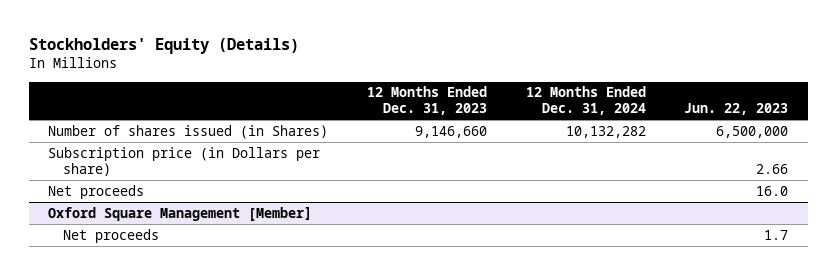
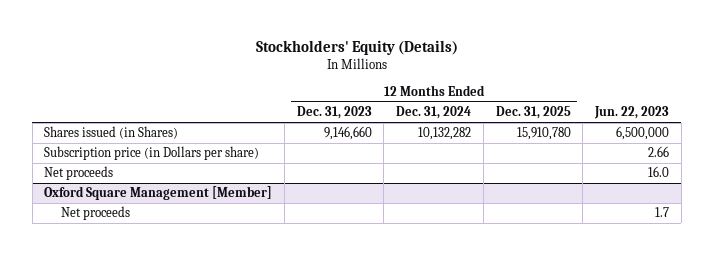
- | 12 Months Ended Dec. 31, 2023 | 12 Months Ended Dec. 31, 2024 | Jun. 22, 2023
+ | 12 Months Ended Dec. 31, 2023 | 12 Months Ended Dec. 31, 2024 | 12 Months Ended Dec. 31, 2025 | Jun. 22, 2023
- Number of shares issued (in Shares) | 9,146,660 | 10,132,282 | 6,500,000
+ Shares issued (in Shares) | 9,146,660 | 10,132,282 | 15,910,780 | 6,500,000

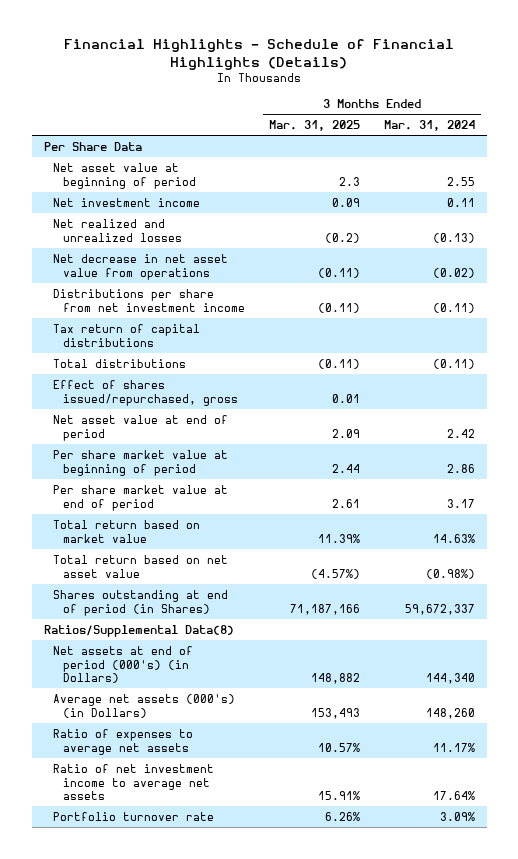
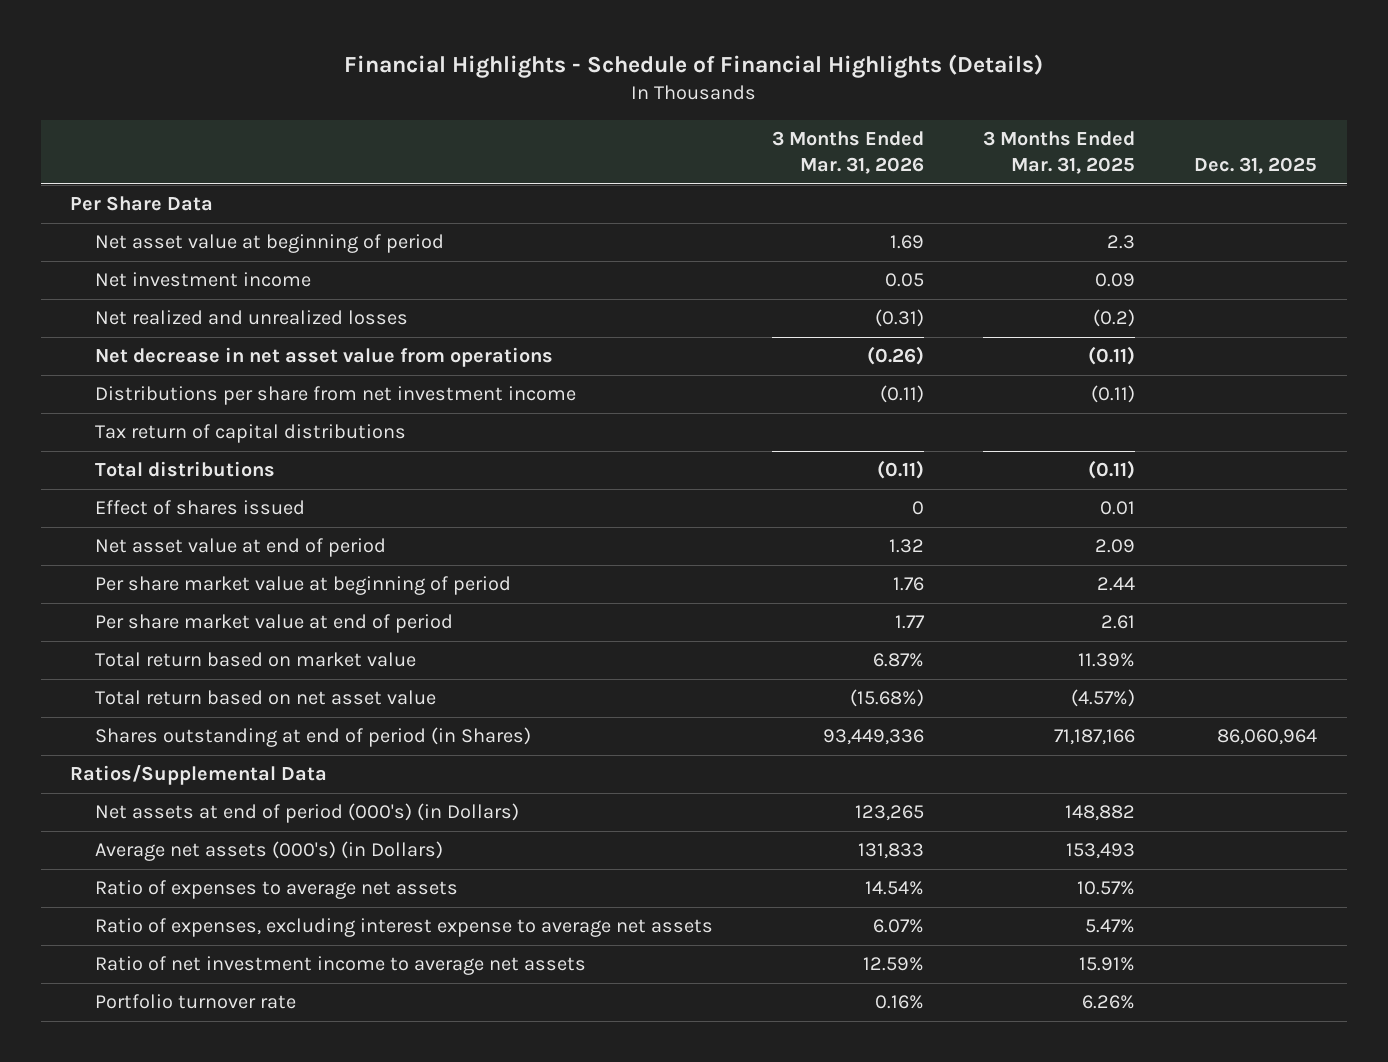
- | 3 Months Ended Mar. 31, 2025 | 3 Months Ended Mar. 31, 2024
+ | 3 Months Ended Mar. 31, 2026 | 3 Months Ended Mar. 31, 2025 | Dec. 31, 2025
- Effect of shares issued/repurchased, gross | 0.01 |
+ Effect of shares issued | 0 | 0.01 |
- Ratios/Supplemental Data(8)
+ Ratios/Supplemental Data
+ Ratio of expenses, excluding interest expense to average net assets | 6.07% | 5.47% |

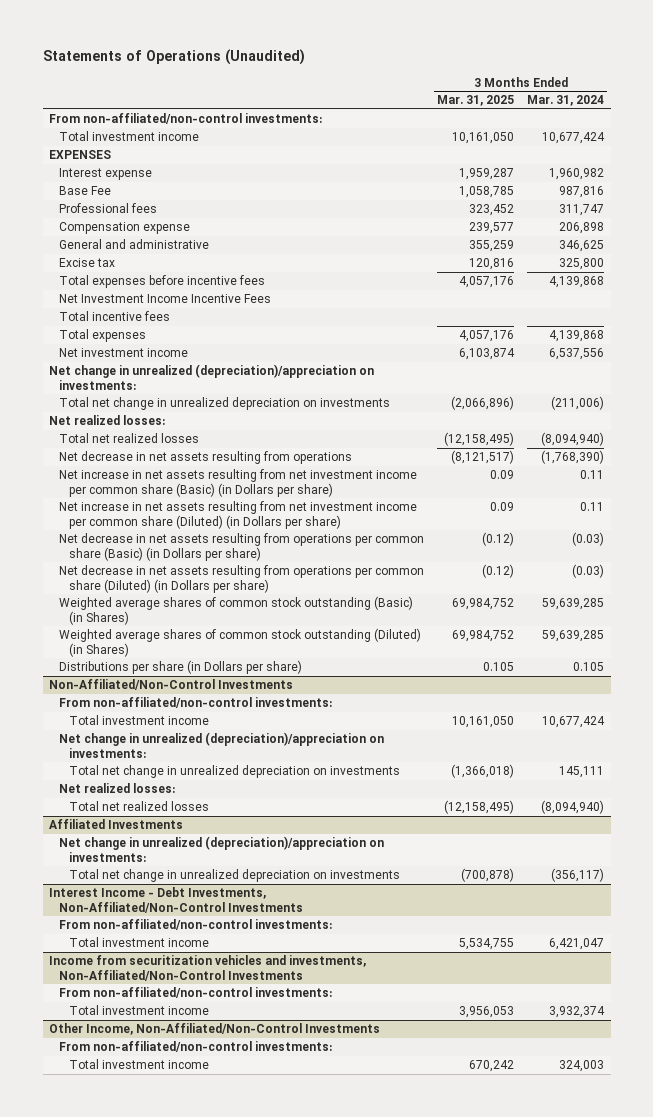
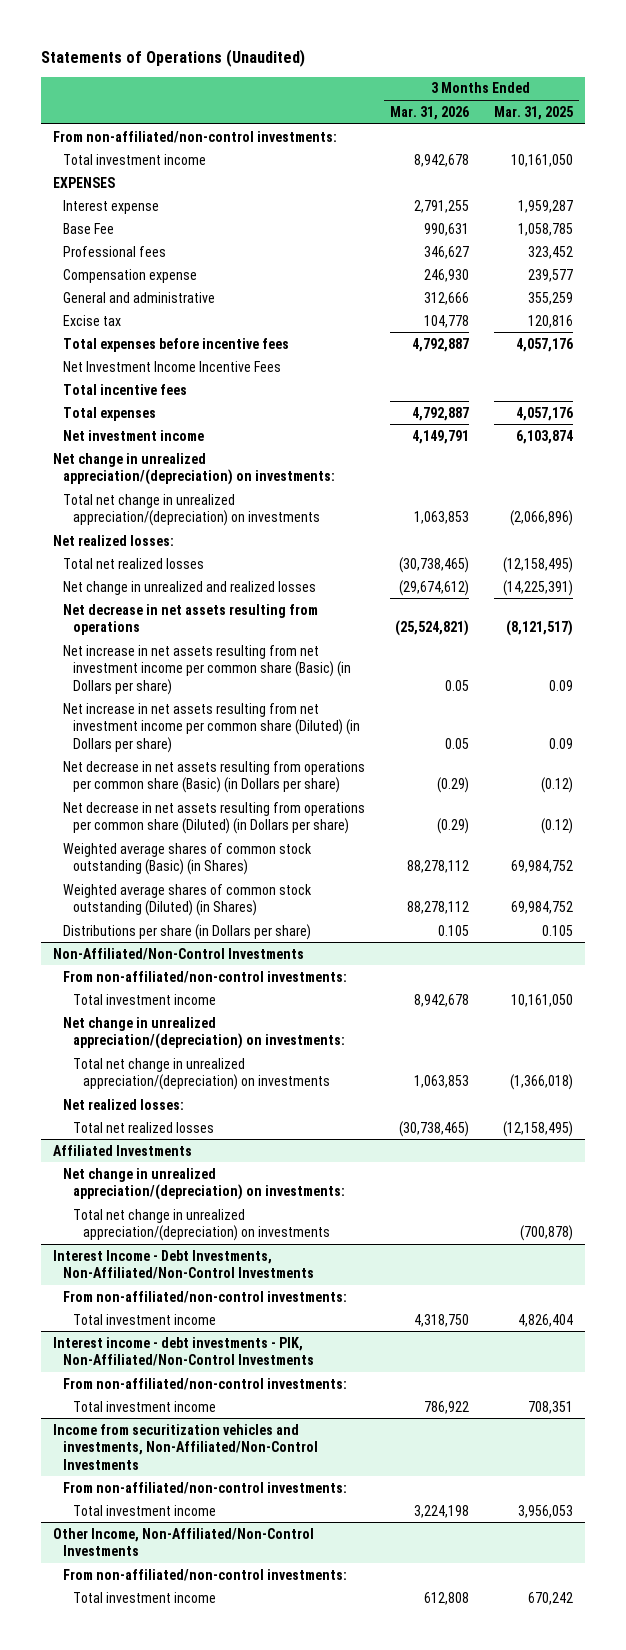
- | 3 Months Ended Mar. 31, 2025 | 3 Months Ended Mar. 31, 2024
+ | 3 Months Ended Mar. 31, 2026 | 3 Months Ended Mar. 31, 2025
- Net change in unrealized (depreciation)/appreciation on investments:
- Total net change in unrealized depreciation on investments | (2,066,896) | (211,006)
+ Net change in unrealized appreciation/(depreciation) on investments:
+ Total net change in unrealized appreciation/(depreciation) on investments | 1,063,853 | (2,066,896)
+ Net change in unrealized and realized losses | (29,674,612) | (14,225,391)
@ Non-Affiliated/Non-Control Investments
- Net change in unrealized (depreciation)/appreciation on investments:
- Total net change in unrealized depreciation on investments | (1,366,018) | 145,111
+ Net change in unrealized appreciation/(depreciation) on investments:
+ Total net change in unrealized appreciation/(depreciation) on investments | 1,063,853 | (1,366,018)
@ Affiliated Investments
- Net change in unrealized (depreciation)/appreciation on investments:
- Total net change in unrealized depreciation on investments | (700,878) | (356,117)
+ Net change in unrealized appreciation/(depreciation) on investments:
+ Total net change in unrealized appreciation/(depreciation) on investments | | (700,878)
@ Interest Income - Debt Investments, Non-Affiliated/Non-Control Investments
- Total investment income | 5,534,755 | 6,421,047
+ Total investment income | 4,318,750 | 4,826,404
+ Interest income - debt investments - PIK, Non-Affiliated/Non-Control Investments
+ From non-affiliated/non-control investments:
+ Total investment income | 786,922 | 708,351

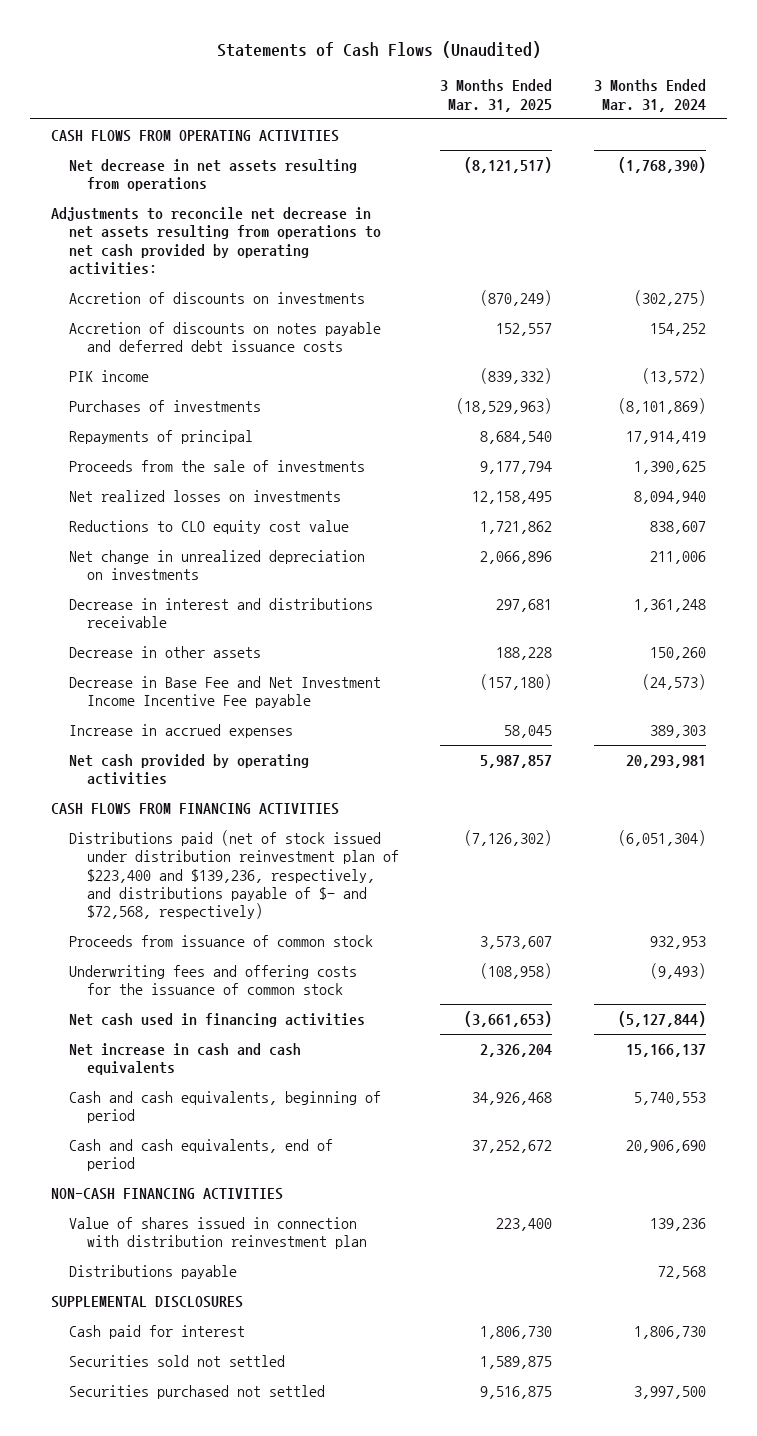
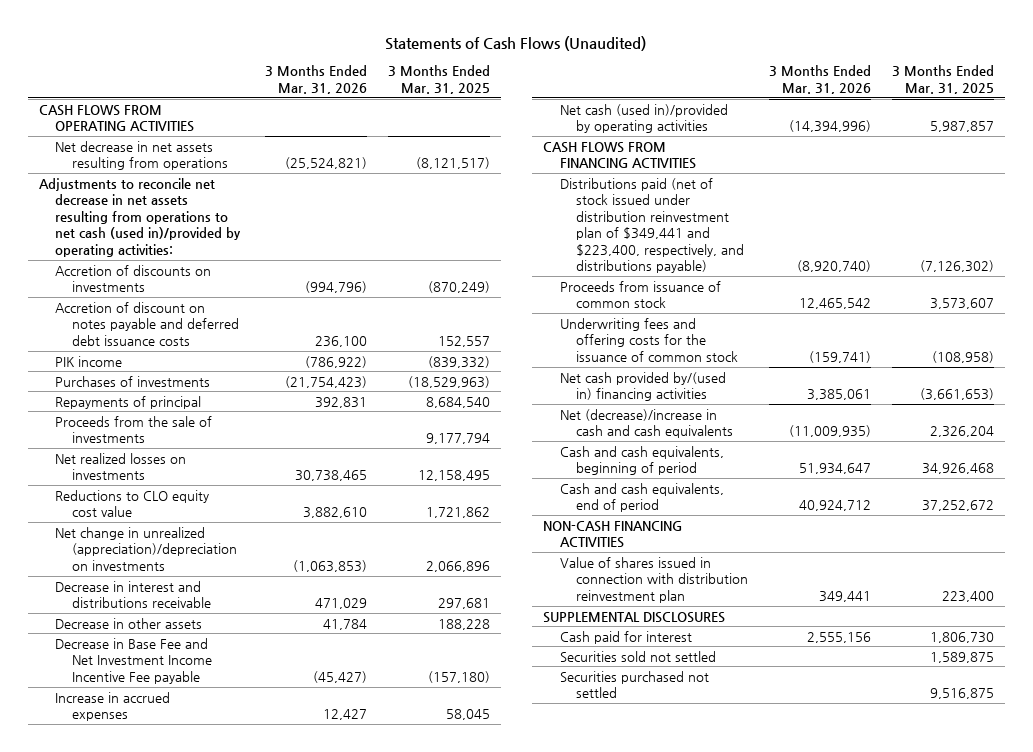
- | 3 Months Ended Mar. 31, 2025 | 3 Months Ended Mar. 31, 2024
+ | 3 Months Ended Mar. 31, 2026 | 3 Months Ended Mar. 31, 2025
- Adjustments to reconcile net decrease in net assets resulting from operations to net cash provided by operating activities:
+ Adjustments to reconcile net decrease in net assets resulting from operations to net cash (used in)/provided by operating activities:
- Accretion of discounts on notes payable and deferred debt issuance costs | 152,557 | 154,252
+ Accretion of discount on notes payable and deferred debt issuance costs | 236,100 | 152,557
- Net change in unrealized depreciation on investments | 2,066,896 | 211,006
+ Net change in unrealized (appreciation)/depreciation on investments | (1,063,853) | 2,066,896
- Net cash provided by operating activities | 5,987,857 | 20,293,981
+ Net cash (used in)/provided by operating activities | (14,394,996) | 5,987,857
- Distributions paid (net of stock issued under distribution reinvestment plan of $223,400 and $139,236, respectively, and distributions payable of $- and $72,568, respectively) | (7,126,302) | (6,051,304)
+ Distributions paid (net of stock issued under distribution reinvestment plan of $349,441 and $223,400, respectively, and distributions payable) | (8,920,740) | (7,126,302)
- Net cash used in financing activities | (3,661,653) | (5,127,844)
- Net increase in cash and cash equivalents | 2,326,204 | 15,166,137
+ Net cash provided by/(used in) financing activities | 3,385,061 | (3,661,653)
+ Net (decrease)/increase in cash and cash equivalents | (11,009,935) | 2,326,204
- Distributions payable | | 72,568

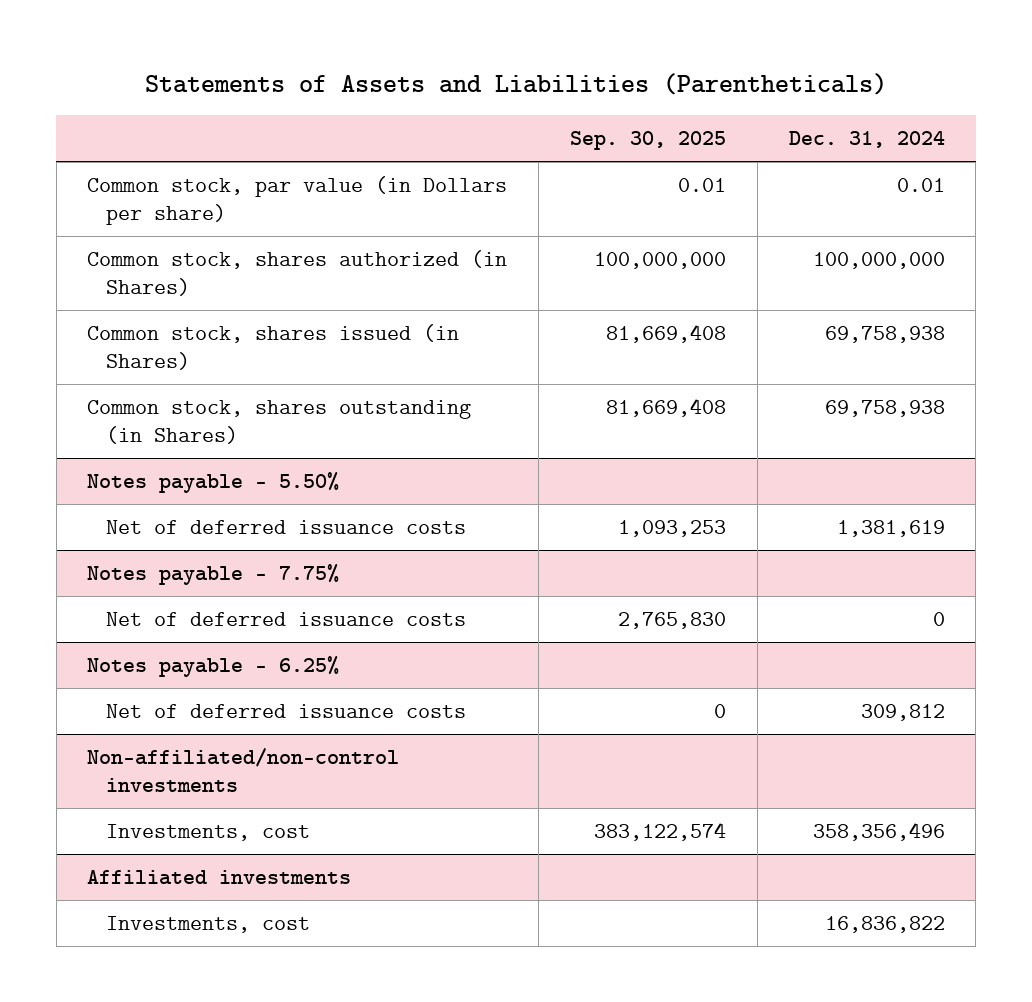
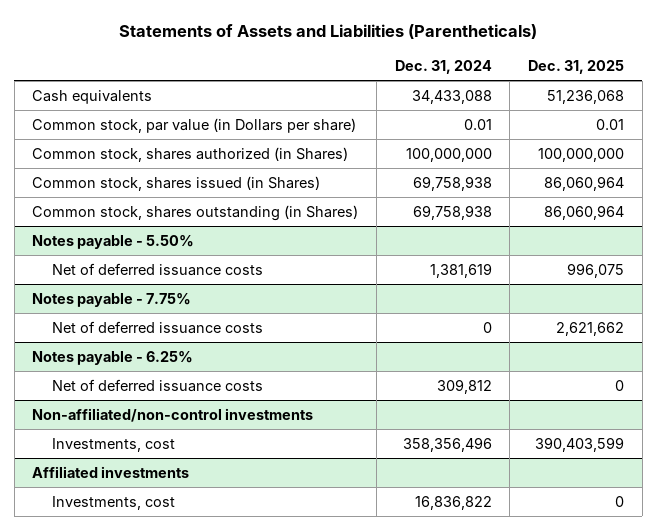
- | Sep. 30, 2025 | Dec. 31, 2024
+ | Dec. 31, 2024 | Dec. 31, 2025
+ Cash equivalents | 34,433,088 | 51,236,068

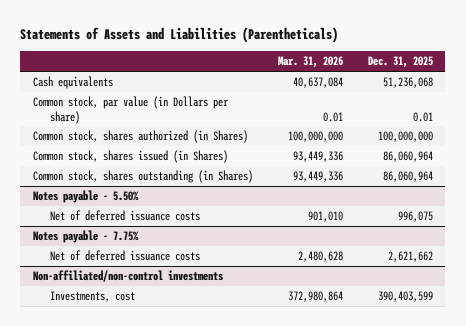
- | Dec. 31, 2024 | Dec. 31, 2025
+ | Mar. 31, 2026 | Dec. 31, 2025
- Notes payable - 6.25%
- Net of deferred issuance costs | 309,812 | 0
- Affiliated investments
- Investments, cost | 16,836,822 | 0

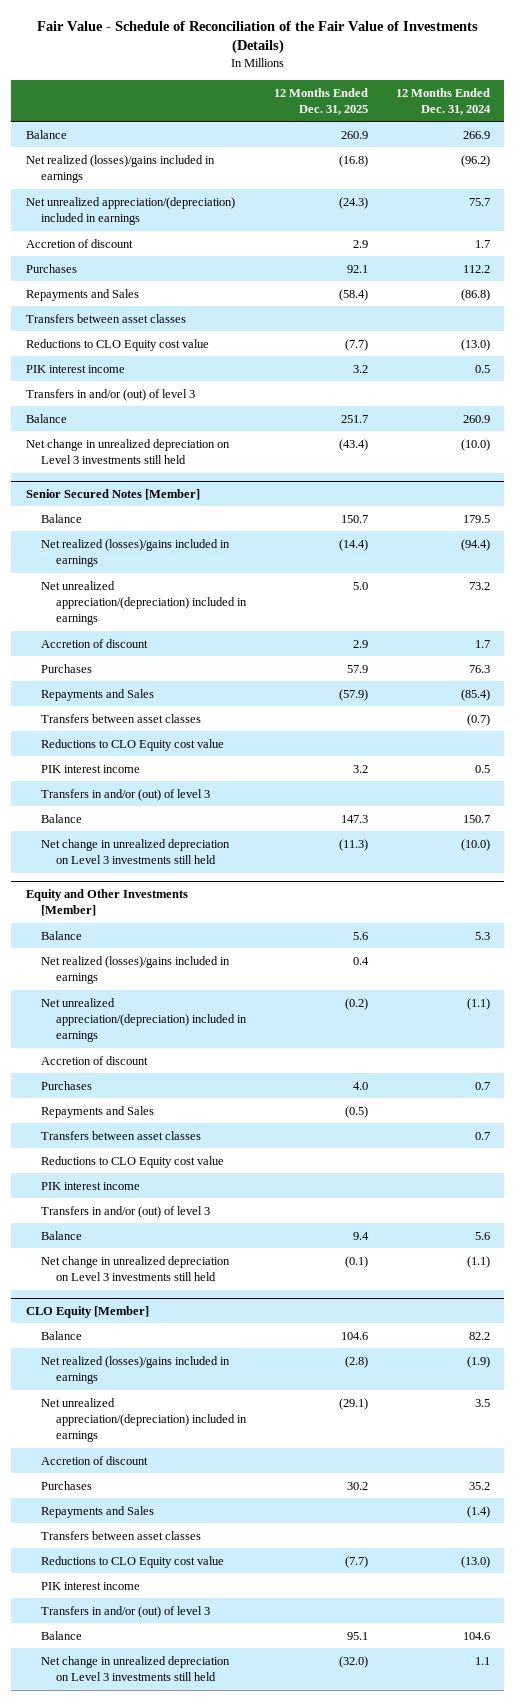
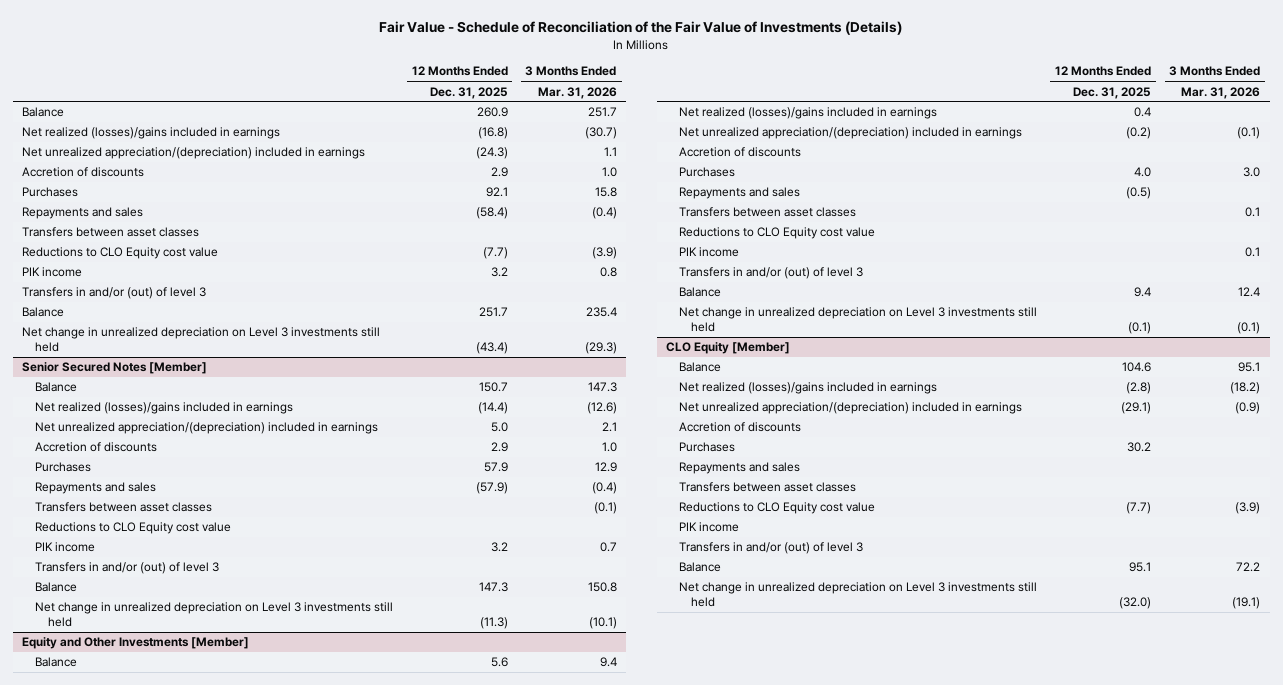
- | 12 Months Ended Dec. 31, 2025 | 12 Months Ended Dec. 31, 2024
+ | 12 Months Ended Dec. 31, 2025 | 3 Months Ended Mar. 31, 2026
- Accretion of discount | 2.9 | 1.7
+ Accretion of discounts | 2.9 | 1.0
- Repayments and Sales | (58.4) | (86.8)
+ Repayments and sales | (58.4) | (0.4)
- PIK interest income | 3.2 | 0.5
+ PIK income | 3.2 | 0.8
@ Senior Secured Notes [Member]
- Accretion of discount | 2.9 | 1.7
+ Accretion of discounts | 2.9 | 1.0
- Repayments and Sales | (57.9) | (85.4)
+ Repayments and sales | (57.9) | (0.4)
- PIK interest income | 3.2 | 0.5
+ PIK income | 3.2 | 0.7
@ Equity and Other Investments [Member]
- Accretion of discount
+ Accretion of discounts
- Repayments and Sales | (0.5) |
+ Repayments and sales | (0.5) |
- PIK interest income
+ PIK income | | 0.1
@ CLO Equity [Member]
- Accretion of discount
+ Accretion of discounts
- Repayments and Sales | | (1.4)
+ Repayments and sales
- PIK interest income
+ PIK income

